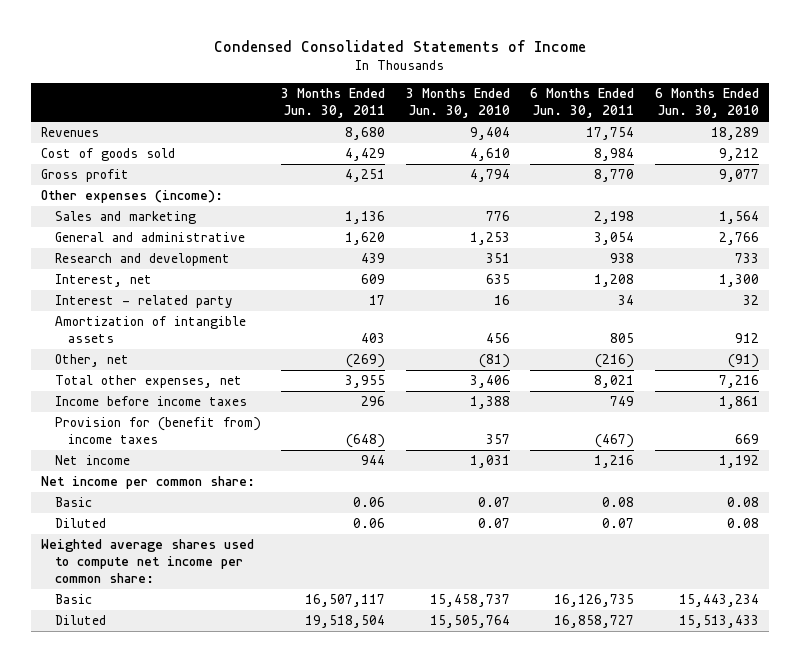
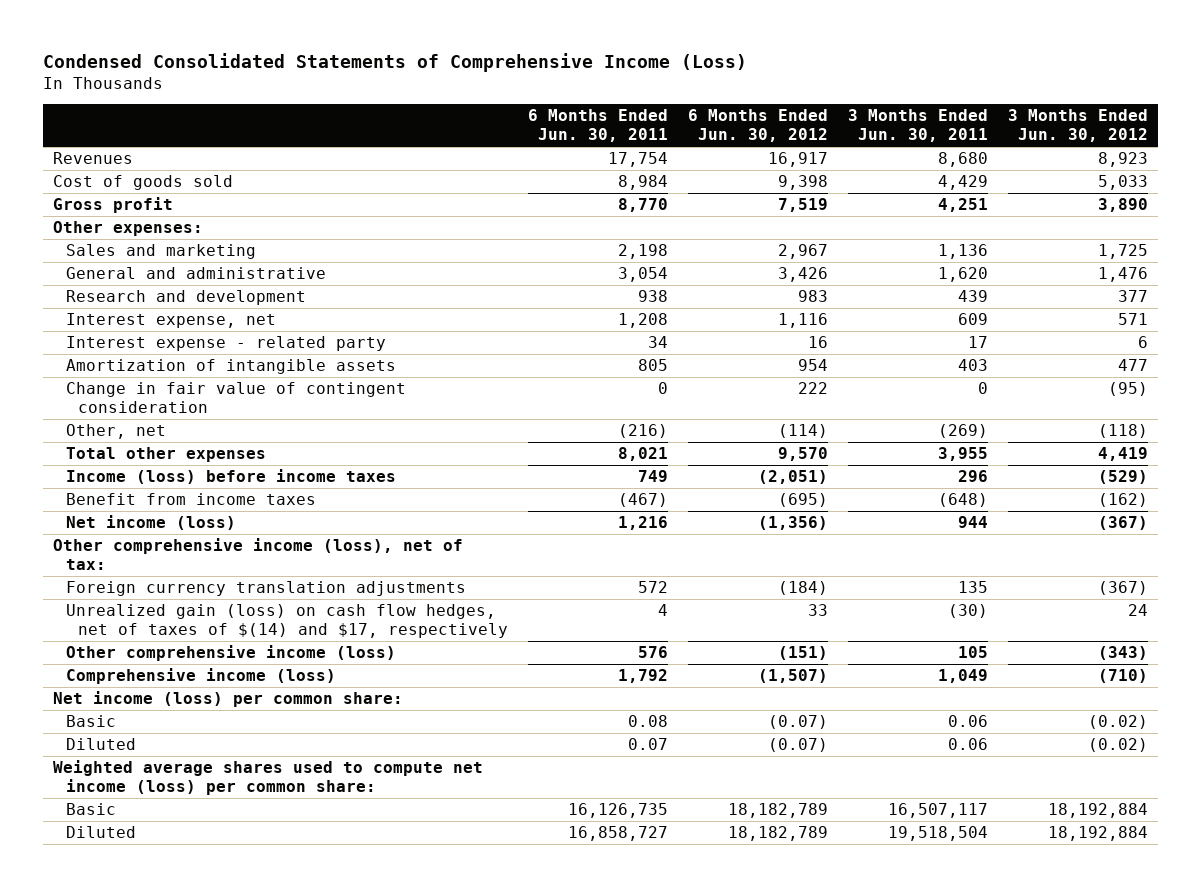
- Condensed Consolidated Statements of Income
+ Condensed Consolidated Statements of Comprehensive Income (Loss)
- | 3 Months Ended Jun. 30, 2011 | 3 Months Ended Jun. 30, 2010 | 6 Months Ended Jun. 30, 2011 | 6 Months Ended Jun. 30, 2010
+ | 6 Months Ended Jun. 30, 2011 | 6 Months Ended Jun. 30, 2012 | 3 Months Ended Jun. 30, 2011 | 3 Months Ended Jun. 30, 2012
- Other expenses (income):
+ Other expenses:
- Interest, net | 609 | 635 | 1,208 | 1,300
- Interest - related party | 17 | 16 | 34 | 32
+ Interest expense, net | 1,208 | 1,116 | 609 | 571
+ Interest expense - related party | 34 | 16 | 17 | 6
+ Change in fair value of contingent consideration | 0 | 222 | 0 | (95)
- Total other expenses, net | 3,955 | 3,406 | 8,021 | 7,216
- Income before income taxes | 296 | 1,388 | 749 | 1,861
- Provision for (benefit from) income taxes | (648) | 357 | (467) | 669
- Net income | 944 | 1,031 | 1,216 | 1,192
- Net income per common share:
+ Total other expenses | 8,021 | 9,570 | 3,955 | 4,419
+ Income (loss) before income taxes | 749 | (2,051) | 296 | (529)
+ Benefit from income taxes | (467) | (695) | (648) | (162)
+ Net income (loss) | 1,216 | (1,356) | 944 | (367)
+ Other comprehensive income (loss), net of tax:
+ Foreign currency translation adjustments | 572 | (184) | 135 | (367)
+ Unrealized gain (loss) on cash flow hedges, net of taxes of $(14) and $17, respectively | 4 | 33 | (30) | 24
+ Other comprehensive income (loss) | 576 | (151) | 105 | (343)
+ Comprehensive income (loss) | 1,792 | (1,507) | 1,049 | (710)
+ Net income (loss) per common share:
- Weighted average shares used to compute net income per common share:
+ Weighted average shares used to compute net income (loss) per common share:

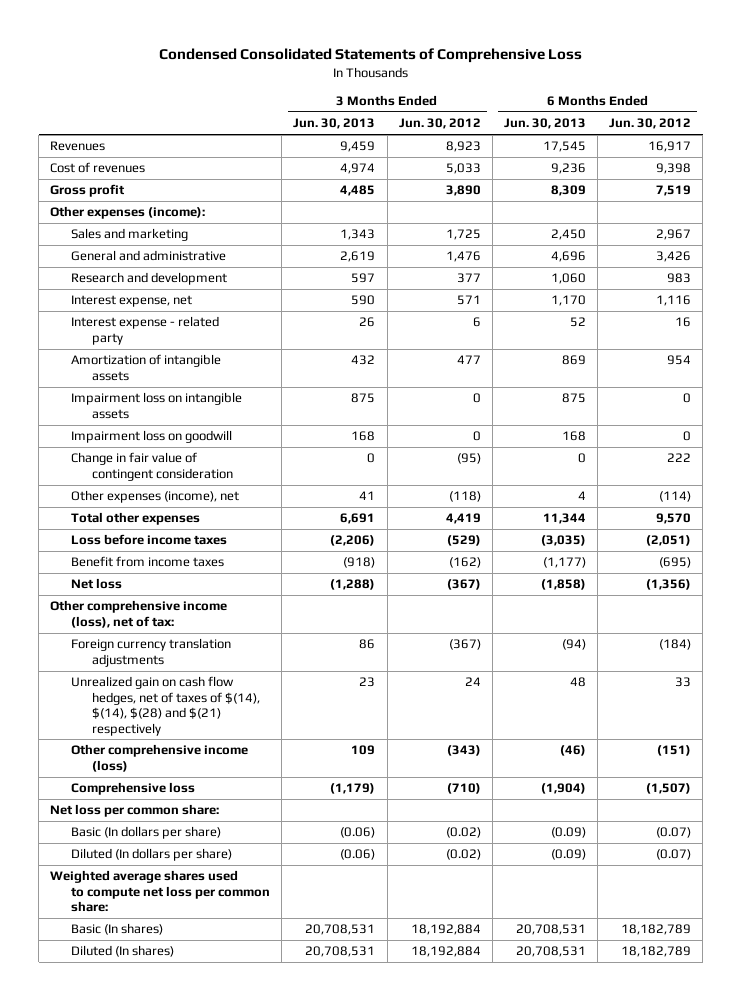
- Condensed Consolidated Statements of Comprehensive Income (Loss)
+ Condensed Consolidated Statements of Comprehensive Loss
- | 6 Months Ended Jun. 30, 2011 | 6 Months Ended Jun. 30, 2012 | 3 Months Ended Jun. 30, 2011 | 3 Months Ended Jun. 30, 2012
+ | 3 Months Ended Jun. 30, 2013 | 3 Months Ended Jun. 30, 2012 | 6 Months Ended Jun. 30, 2013 | 6 Months Ended Jun. 30, 2012
- Cost of goods sold | 8,984 | 9,398 | 4,429 | 5,033
+ Cost of revenues | 4,974 | 5,033 | 9,236 | 9,398
- Other expenses:
+ Other expenses (income):
+ Impairment loss on intangible assets | 875 | 0 | 875 | 0
+ Impairment loss on goodwill | 168 | 0 | 168 | 0
- Other, net | (216) | (114) | (269) | (118)
+ Other expenses (income), net | 41 | (118) | 4 | (114)
- Income (loss) before income taxes | 749 | (2,051) | 296 | (529)
+ Loss before income taxes | (2,206) | (529) | (3,035) | (2,051)
- Net income (loss) | 1,216 | (1,356) | 944 | (367)
+ Net loss | (1,288) | (367) | (1,858) | (1,356)
- Unrealized gain (loss) on cash flow hedges, net of taxes of $(14) and $17, respectively | 4 | 33 | (30) | 24
+ Unrealized gain on cash flow hedges, net of taxes of $(14), $(14), $(28) and $(21) respectively | 23 | 24 | 48 | 33
- Comprehensive income (loss) | 1,792 | (1,507) | 1,049 | (710)
- Net income (loss) per common share:
- Basic | 0.08 | (0.07) | 0.06 | (0.02)
- Diluted | 0.07 | (0.07) | 0.06 | (0.02)
- Weighted average shares used to compute net income (loss) per common share:
- Basic | 16,126,735 | 18,182,789 | 16,507,117 | 18,192,884
- Diluted | 16,858,727 | 18,182,789 | 19,518,504 | 18,192,884
+ Comprehensive loss | (1,179) | (710) | (1,904) | (1,507)
+ Net loss per common share:
+ Basic (In dollars per share) | (0.06) | (0.02) | (0.09) | (0.07)
+ Diluted (In dollars per share) | (0.06) | (0.02) | (0.09) | (0.07)
+ Weighted average shares used to compute net loss per common share:
+ Basic (In shares) | 20,708,531 | 18,192,884 | 20,708,531 | 18,182,789
+ Diluted (In shares) | 20,708,531 | 18,192,884 | 20,708,531 | 18,182,789

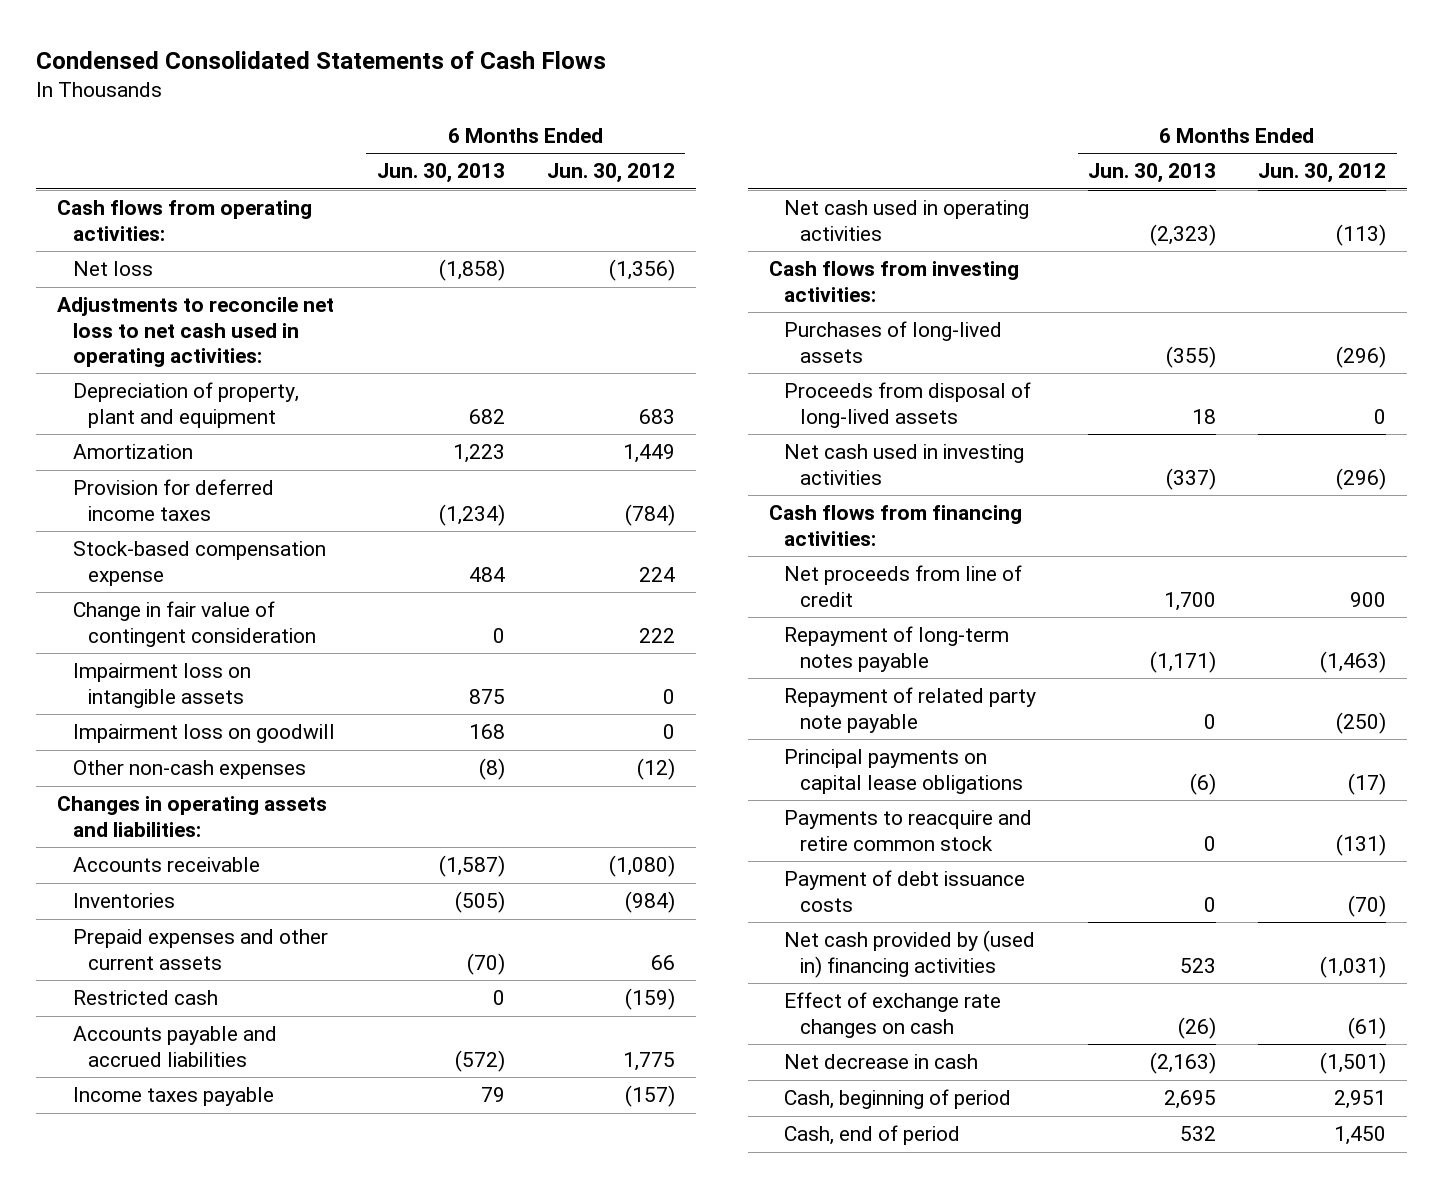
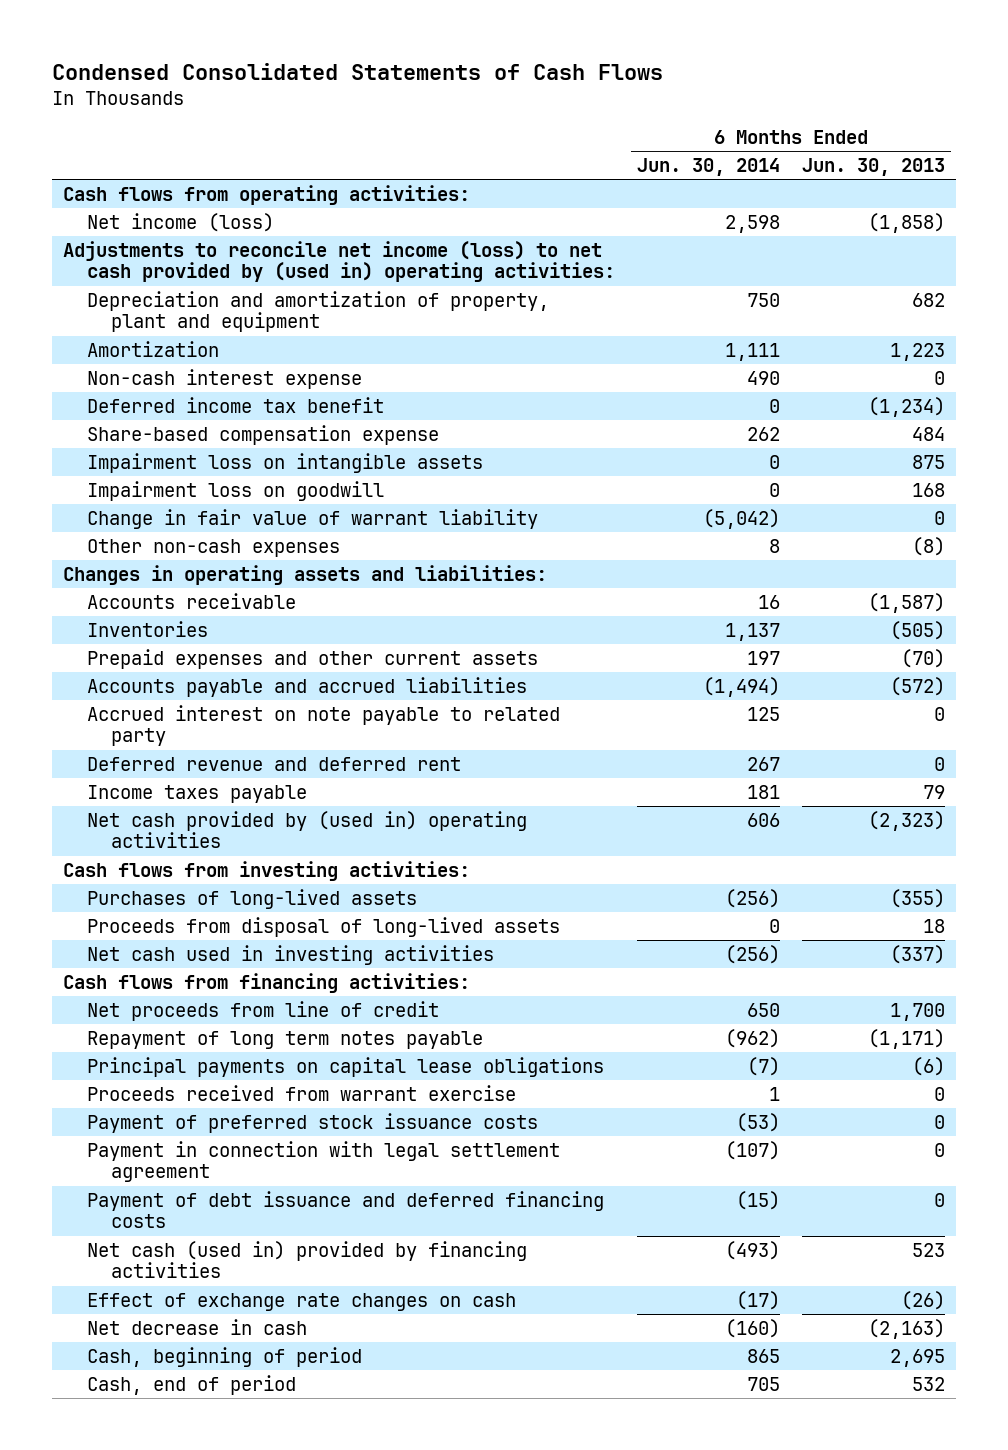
- | 6 Months Ended Jun. 30, 2013 | 6 Months Ended Jun. 30, 2012
+ | 6 Months Ended Jun. 30, 2014 | 6 Months Ended Jun. 30, 2013
- Net loss | (1,858) | (1,356)
- Adjustments to reconcile net loss to net cash used in operating activities:
- Depreciation of property, plant and equipment | 682 | 683
+ Net income (loss) | 2,598 | (1,858)
+ Adjustments to reconcile net income (loss) to net cash provided by (used in) operating activities:
+ Depreciation and amortization of property, plant and equipment | 750 | 682
- Provision for deferred income taxes | (1,234) | (784)
- Stock-based compensation expense | 484 | 224
- Change in fair value of contingent consideration | 0 | 222
+ Non-cash interest expense | 490 | 0
+ Deferred income tax benefit | 0 | (1,234)
+ Share-based compensation expense | 262 | 484
+ Change in fair value of warrant liability | (5,042) | 0
- Restricted cash | 0 | (159)
+ Accrued interest on note payable to related party | 125 | 0
+ Deferred revenue and deferred rent | 267 | 0
- Net cash used in operating activities | (2,323) | (113)
+ Net cash provided by (used in) operating activities | 606 | (2,323)
- Repayment of long-term notes payable | (1,171) | (1,463)
- Repayment of related party note payable | 0 | (250)
+ Repayment of long term notes payable | (962) | (1,171)
- Payments to reacquire and retire common stock | 0 | (131)
- Payment of debt issuance costs | 0 | (70)
- Net cash provided by (used in) financing activities | 523 | (1,031)
+ Proceeds received from warrant exercise | 1 | 0
+ Payment of preferred stock issuance costs | (53) | 0
+ Payment in connection with legal settlement agreement | (107) | 0
+ Payment of debt issuance and deferred financing costs | (15) | 0
+ Net cash (used in) provided by financing activities | (493) | 523

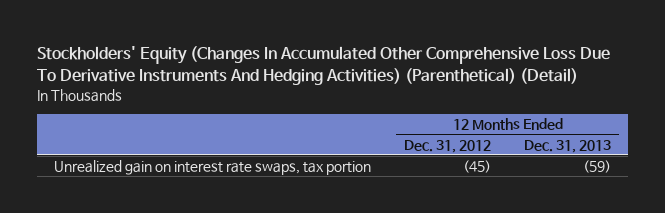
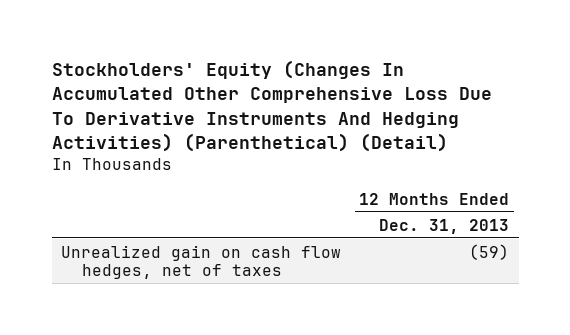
- | 12 Months Ended Dec. 31, 2012 | 12 Months Ended Dec. 31, 2013
+ | 12 Months Ended Dec. 31, 2013
- Unrealized gain on interest rate swaps, tax portion | (45) | (59)
+ Unrealized gain on cash flow hedges, net of taxes | (59)

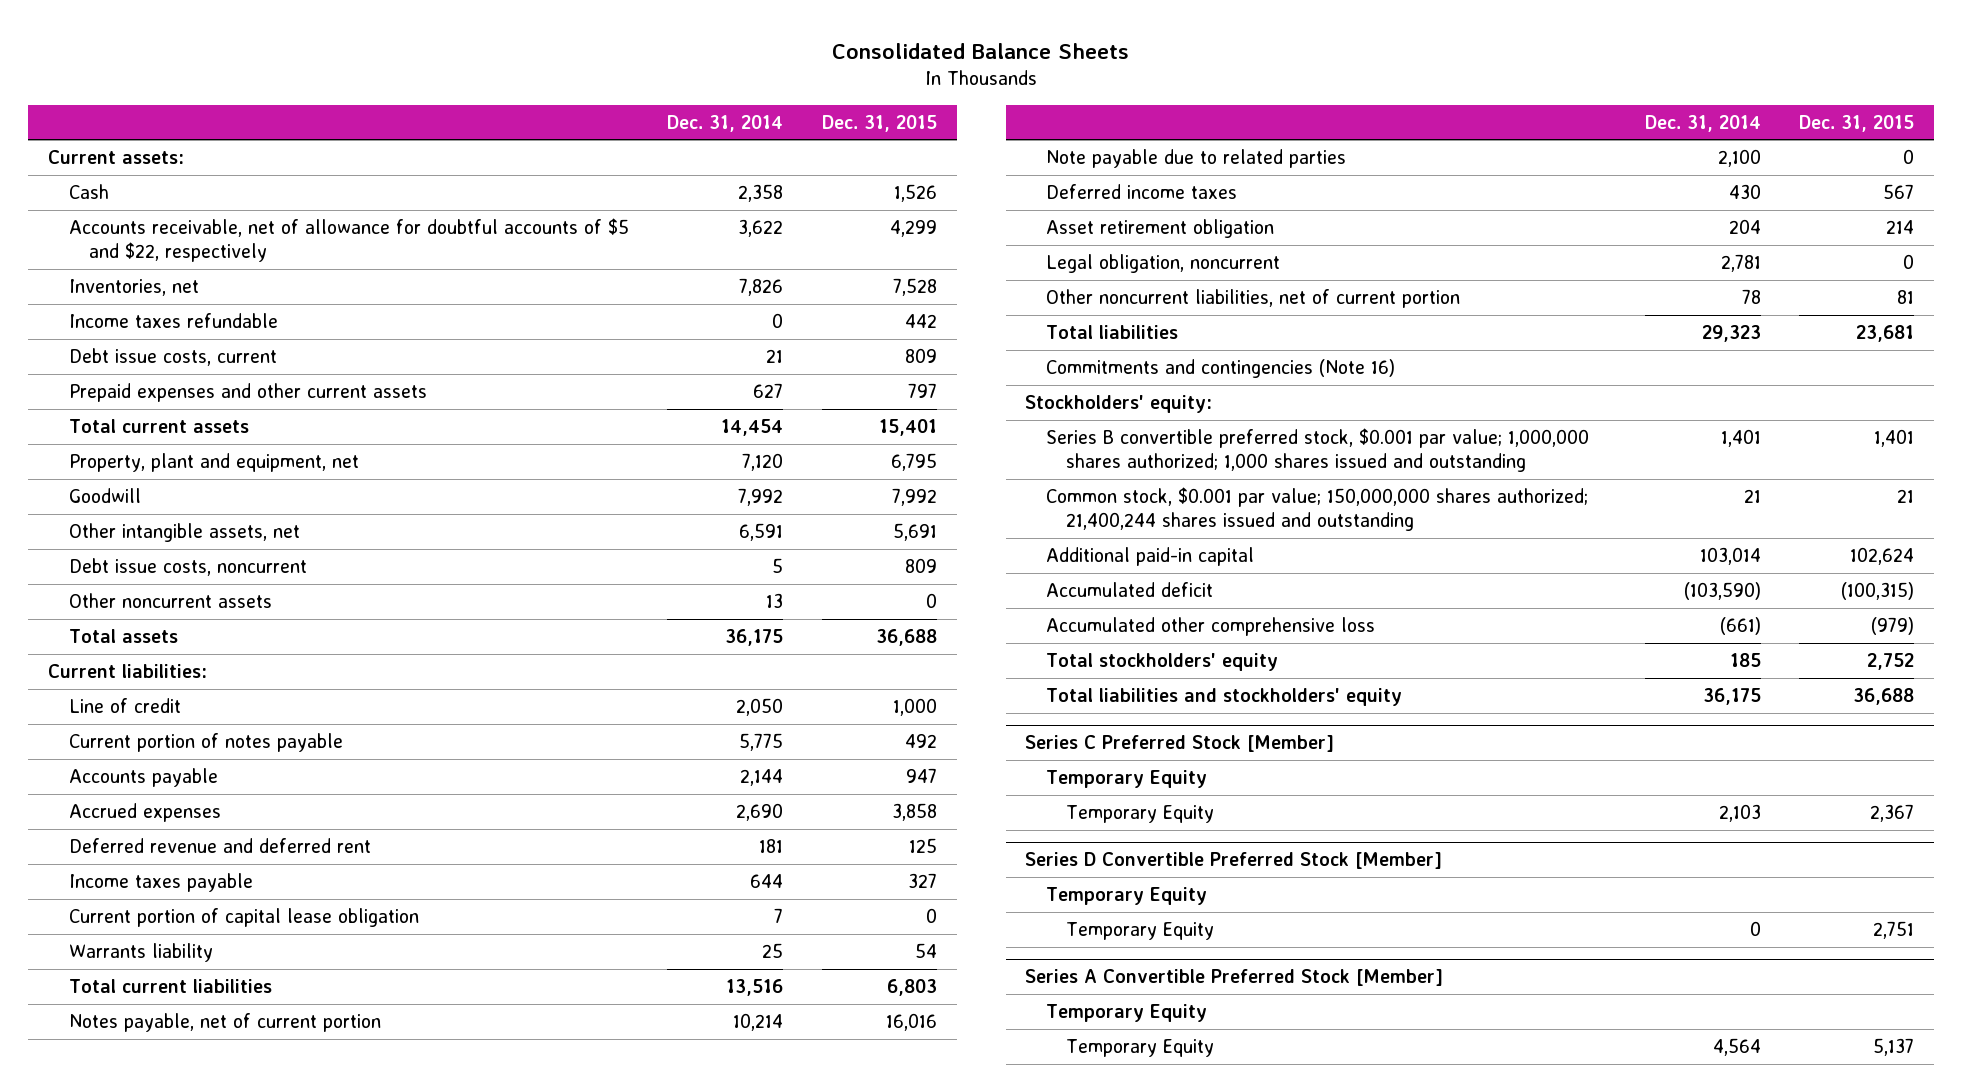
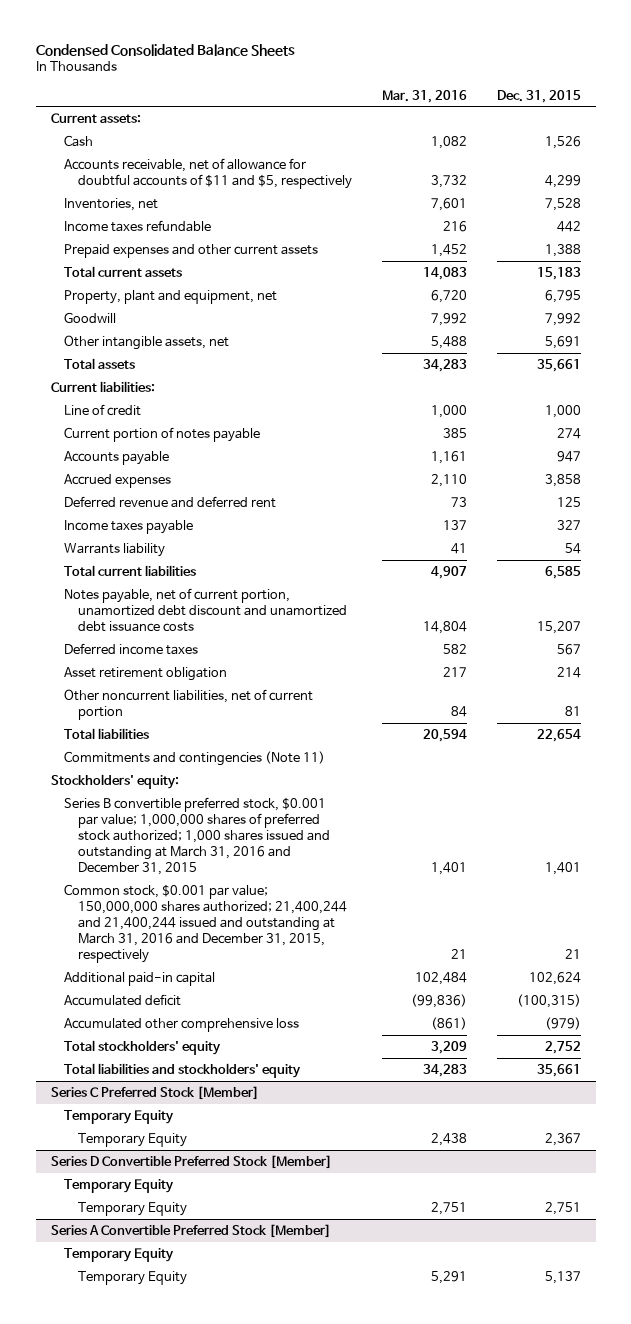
- Consolidated Balance Sheets
+ Condensed Consolidated Balance Sheets
- | Dec. 31, 2014 | Dec. 31, 2015
+ | Mar. 31, 2016 | Dec. 31, 2015
- Accounts receivable, net of allowance for doubtful accounts of $5 and $22, respectively | 3,622 | 4,299
+ Accounts receivable, net of allowance for doubtful accounts of $11 and $5, respectively | 3,732 | 4,299
- Debt issue costs, current | 21 | 809
- Prepaid expenses and other current assets | 627 | 797
- Total current assets | 14,454 | 15,401
+ Prepaid expenses and other current assets | 1,452 | 1,388
+ Total current assets | 14,083 | 15,183
- Debt issue costs, noncurrent | 5 | 809
- Other noncurrent assets | 13 | 0
- Total assets | 36,175 | 36,688
+ Total assets | 34,283 | 35,661
- Current portion of notes payable | 5,775 | 492
+ Current portion of notes payable | 385 | 274
- Current portion of capital lease obligation | 7 | 0
- Total current liabilities | 13,516 | 6,803
- Notes payable, net of current portion | 10,214 | 16,016
- Note payable due to related parties | 2,100 | 0
+ Total current liabilities | 4,907 | 6,585
+ Notes payable, net of current portion, unamortized debt discount and unamortized debt issuance costs | 14,804 | 15,207
- Legal obligation, noncurrent | 2,781 | 0
- Total liabilities | 29,323 | 23,681
- Commitments and contingencies (Note 16)
+ Total liabilities | 20,594 | 22,654
+ Commitments and contingencies (Note 11)
- Series B convertible preferred stock, $0.001 par value; 1,000,000 shares authorized; 1,000 shares issued and outstanding | 1,401 | 1,401
- Common stock, $0.001 par value; 150,000,000 shares authorized; 21,400,244 shares issued and outstanding | 21 | 21
+ Series B convertible preferred stock, $0.001 par value; 1,000,000 shares of preferred stock authorized; 1,000 shares issued and outstanding at March 31, 2016 and December 31, 2015 | 1,401 | 1,401
+ Common stock, $0.001 par value; 150,000,000 shares authorized; 21,400,244 and 21,400,244 issued and outstanding at March 31, 2016 and December 31, 2015, respectively | 21 | 21
- Total liabilities and stockholders' equity | 36,175 | 36,688
+ Total liabilities and stockholders' equity | 34,283 | 35,661

